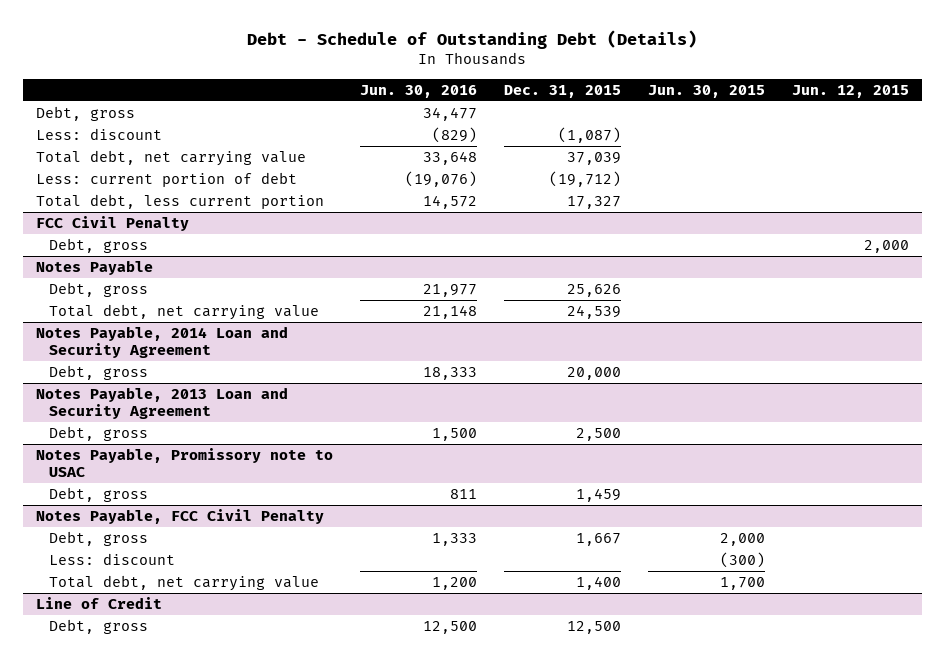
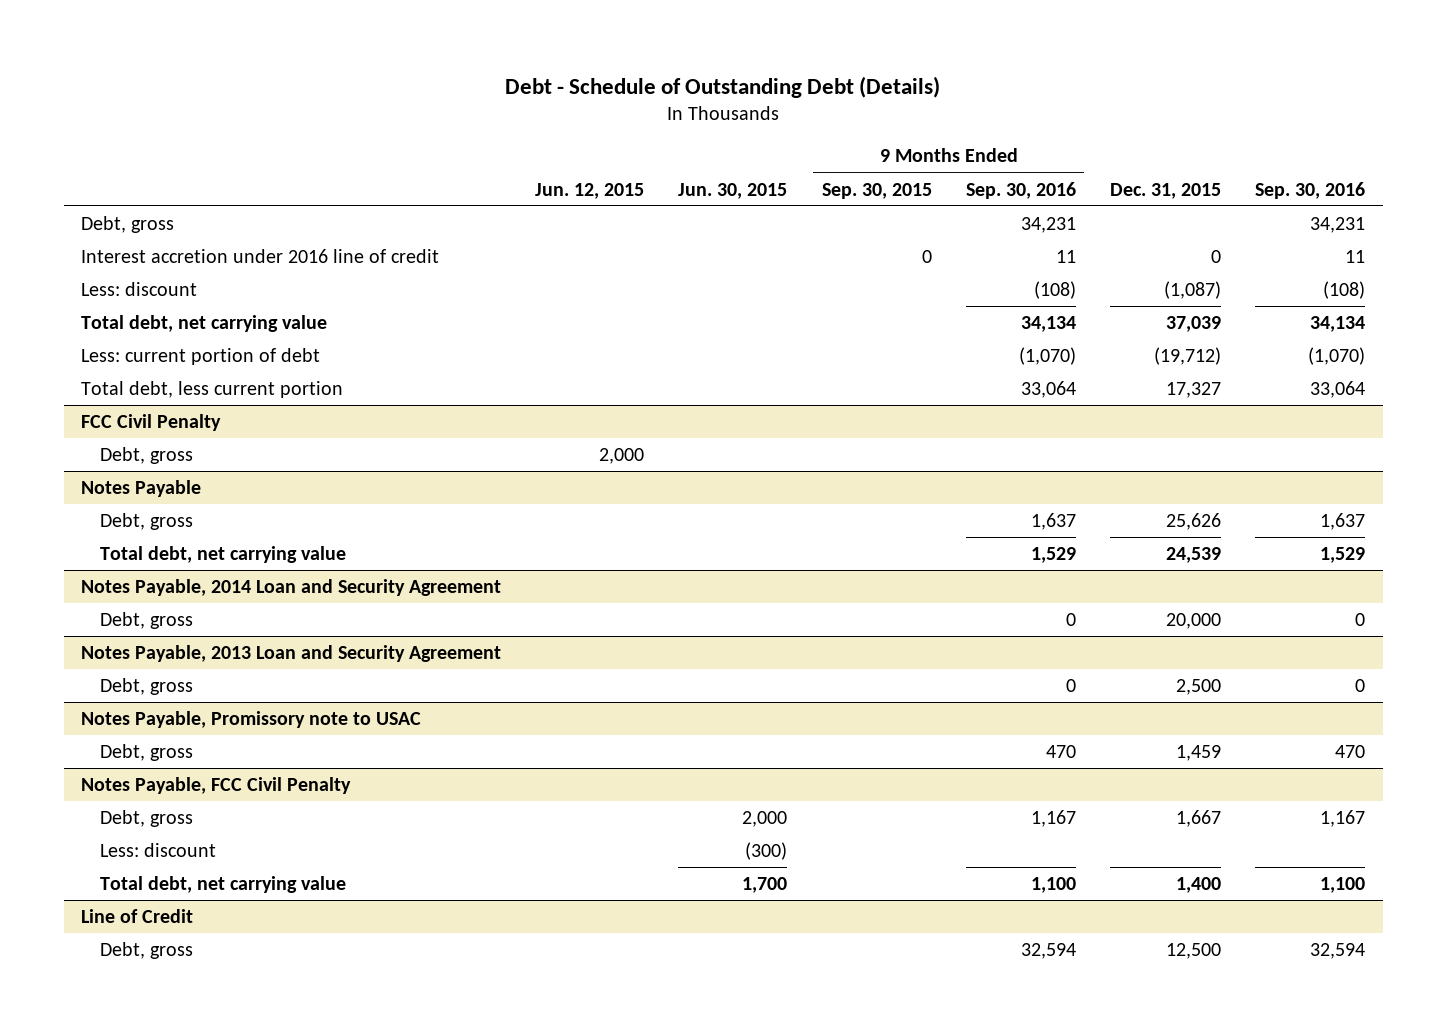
- | Jun. 30, 2016 | Dec. 31, 2015 | Jun. 30, 2015 | Jun. 12, 2015
+ | Jun. 12, 2015 | Jun. 30, 2015 | 9 Months Ended Sep. 30, 2015 | 9 Months Ended Sep. 30, 2016 | Dec. 31, 2015 | Sep. 30, 2016
+ Interest accretion under 2016 line of credit | | | 0 | 11 | 0 | 11

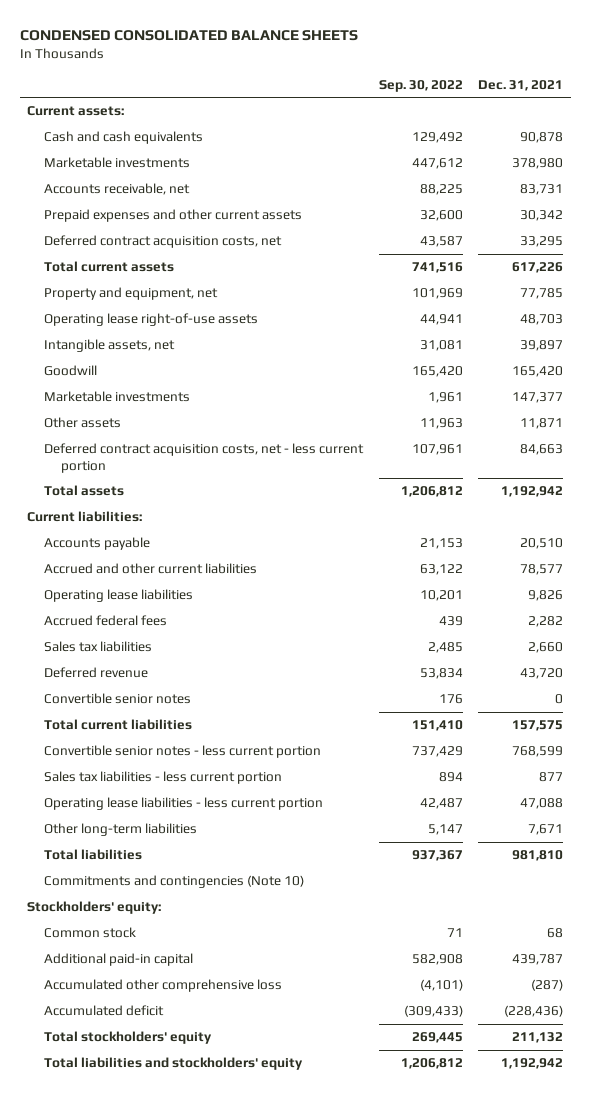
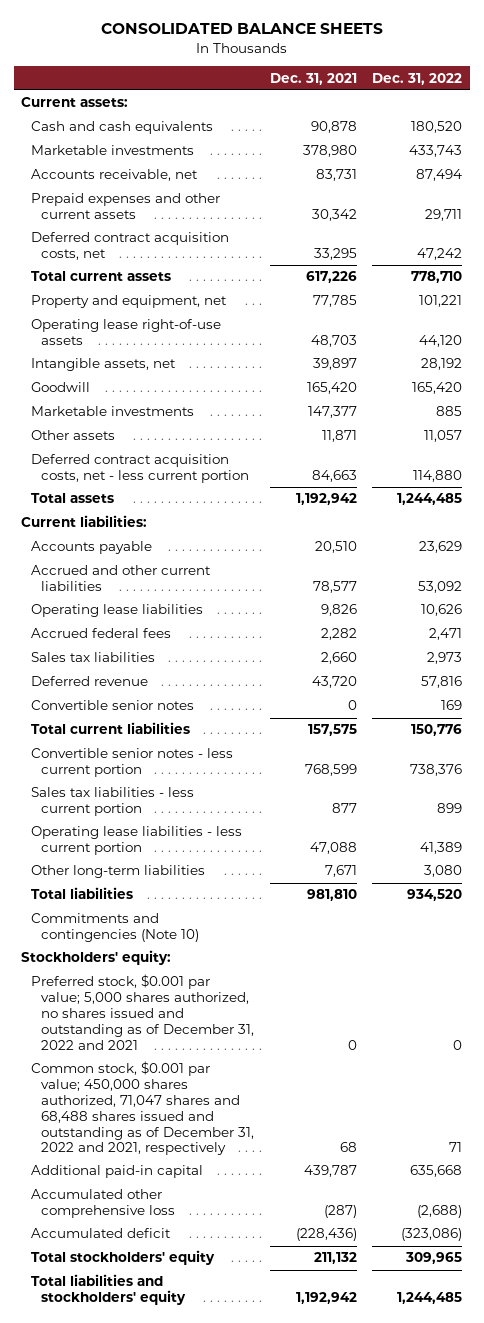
- CONDENSED CONSOLIDATED BALANCE SHEETS
+ CONSOLIDATED BALANCE SHEETS
- | Sep. 30, 2022 | Dec. 31, 2021
+ | Dec. 31, 2021 | Dec. 31, 2022
- Common stock | 71 | 68
+ Preferred stock, $0.001 par value; 5,000 shares authorized, no shares issued and outstanding as of December 31, 2022 and 2021 | 0 | 0
+ Common stock, $0.001 par value; 450,000 shares authorized, 71,047 shares and 68,488 shares issued and outstanding as of December 31, 2022 and 2021, respectively | 68 | 71

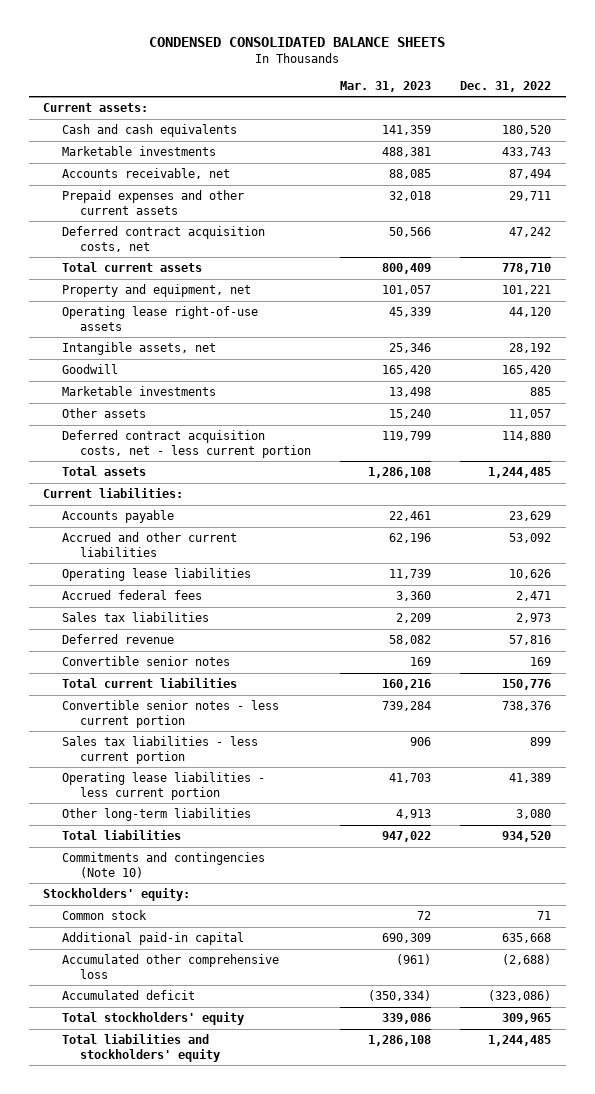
- CONSOLIDATED BALANCE SHEETS
+ CONDENSED CONSOLIDATED BALANCE SHEETS
- | Dec. 31, 2021 | Dec. 31, 2022
+ | Mar. 31, 2023 | Dec. 31, 2022
- Preferred stock, $0.001 par value; 5,000 shares authorized, no shares issued and outstanding as of December 31, 2022 and 2021 | 0 | 0
- Common stock, $0.001 par value; 450,000 shares authorized, 71,047 shares and 68,488 shares issued and outstanding as of December 31, 2022 and 2021, respectively | 68 | 71
+ Common stock | 72 | 71

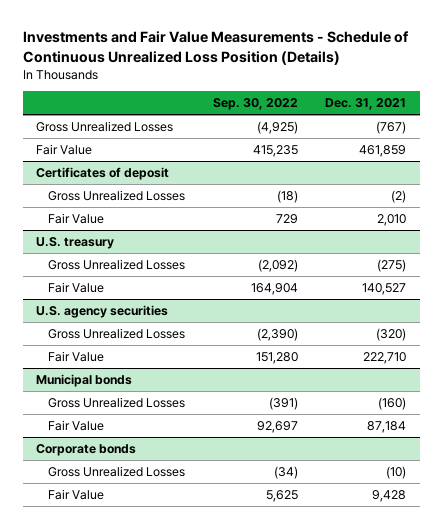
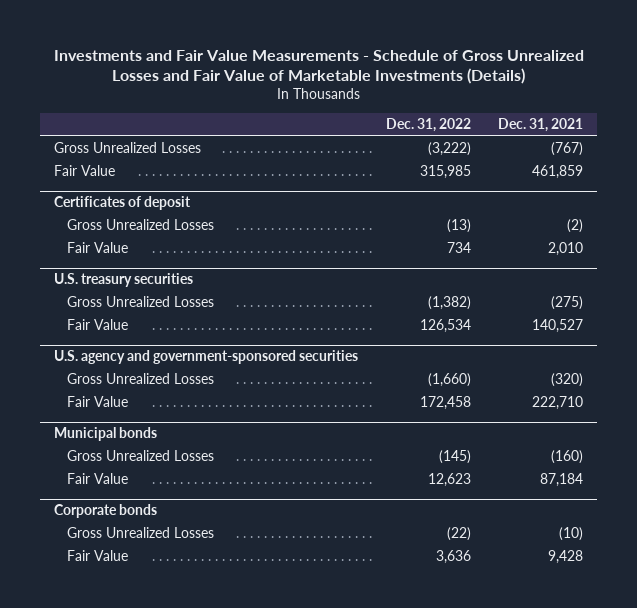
- Investments and Fair Value Measurements - Schedule of Continuous Unrealized Loss Position (Details)
+ Investments and Fair Value Measurements - Schedule of Gross Unrealized Losses and Fair Value of Marketable Investments (Details)
- | Sep. 30, 2022 | Dec. 31, 2021
+ | Dec. 31, 2022 | Dec. 31, 2021
- U.S. treasury
+ U.S. treasury securities
- U.S. agency securities
+ U.S. agency and government-sponsored securities

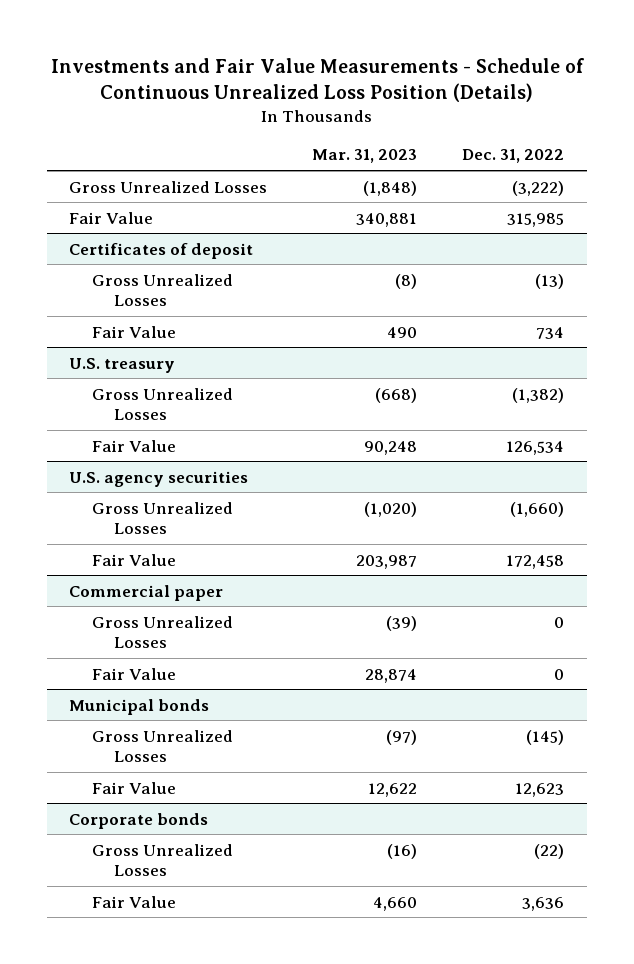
- Investments and Fair Value Measurements - Schedule of Gross Unrealized Losses and Fair Value of Marketable Investments (Details)
+ Investments and Fair Value Measurements - Schedule of Continuous Unrealized Loss Position (Details)
- | Dec. 31, 2022 | Dec. 31, 2021
+ | Mar. 31, 2023 | Dec. 31, 2022
- U.S. treasury securities
+ U.S. treasury
- U.S. agency and government-sponsored securities
+ U.S. agency securities
+ Commercial paper
+ Gross Unrealized Losses | (39) | 0
+ Fair Value | 28,874 | 0

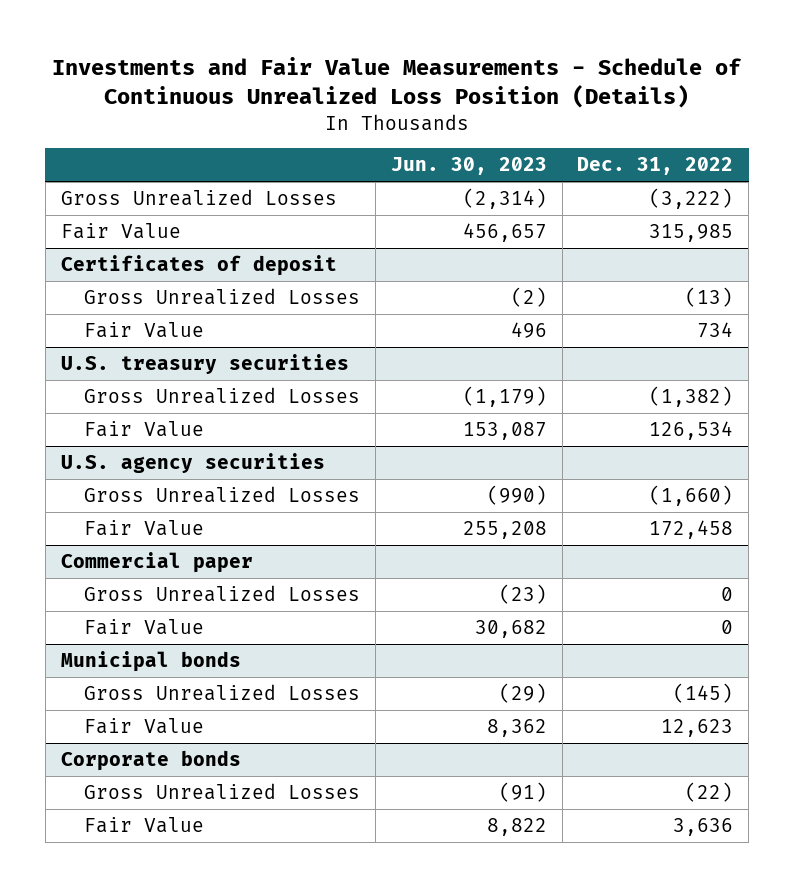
- | Mar. 31, 2023 | Dec. 31, 2022
+ | Jun. 30, 2023 | Dec. 31, 2022
- U.S. treasury
+ U.S. treasury securities

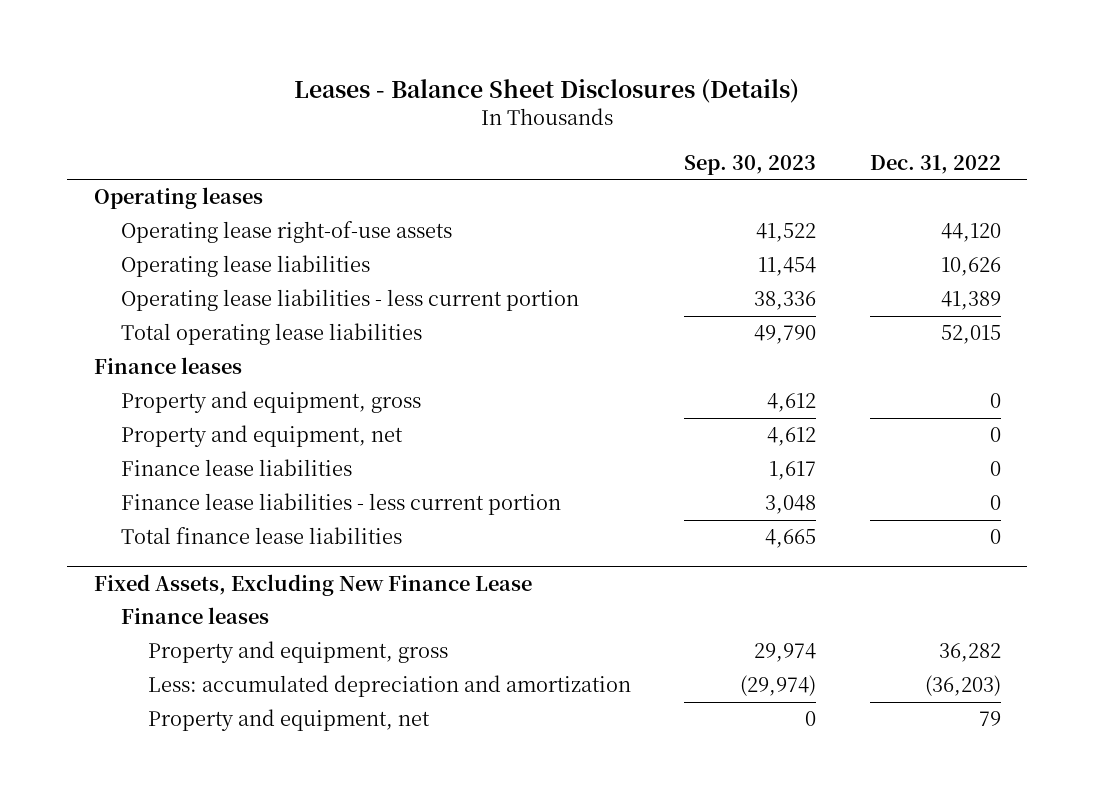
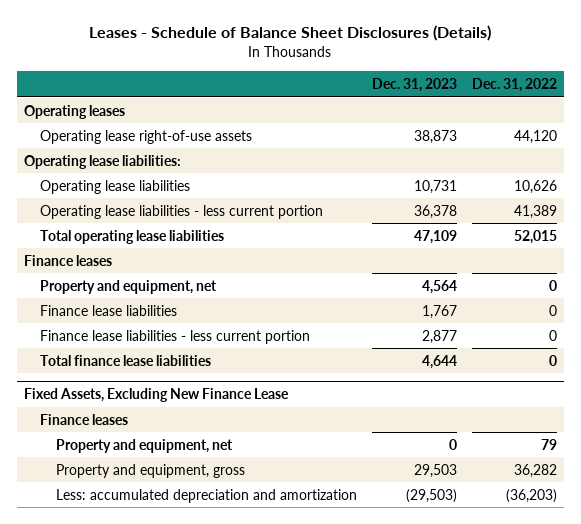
- Leases - Balance Sheet Disclosures (Details)
+ Leases - Schedule of Balance Sheet Disclosures (Details)
- | Sep. 30, 2023 | Dec. 31, 2022
+ | Dec. 31, 2023 | Dec. 31, 2022
+ Operating lease liabilities:
- Property and equipment, gross | 4,612 | 0
@ Fixed Assets, Excluding New Finance Lease
moved up: Property and equipment, net | 0 | 79

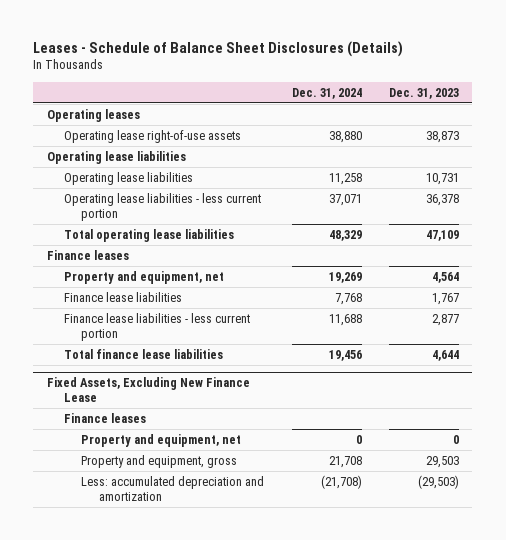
- | Dec. 31, 2023 | Dec. 31, 2022
+ | Dec. 31, 2024 | Dec. 31, 2023
- Operating lease liabilities:
+ Operating lease liabilities

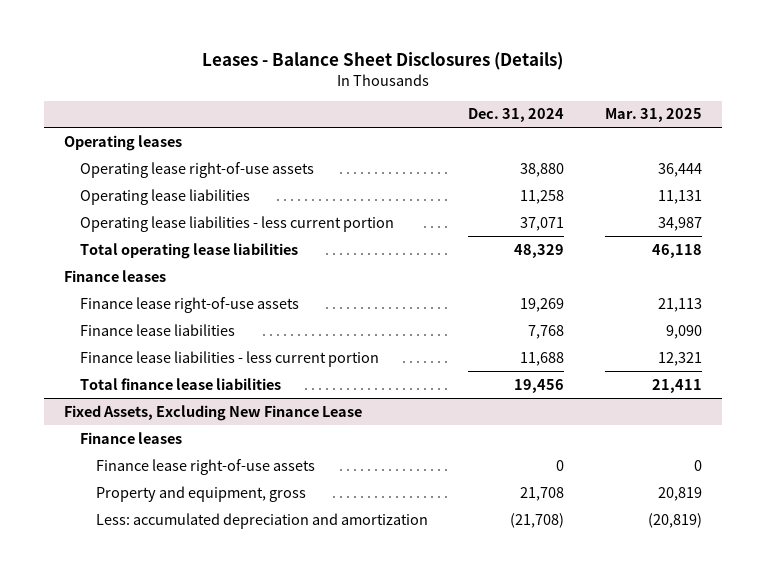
- Leases - Schedule of Balance Sheet Disclosures (Details)
+ Leases - Balance Sheet Disclosures (Details)
- | Dec. 31, 2024 | Dec. 31, 2023
+ | Dec. 31, 2024 | Mar. 31, 2025
- Operating lease liabilities
- Property and equipment, net | 19,269 | 4,564
+ Finance lease right-of-use assets | 19,269 | 21,113
@ Fixed Assets, Excluding New Finance Lease
- Property and equipment, net | 0 | 0
+ Finance lease right-of-use assets | 0 | 0

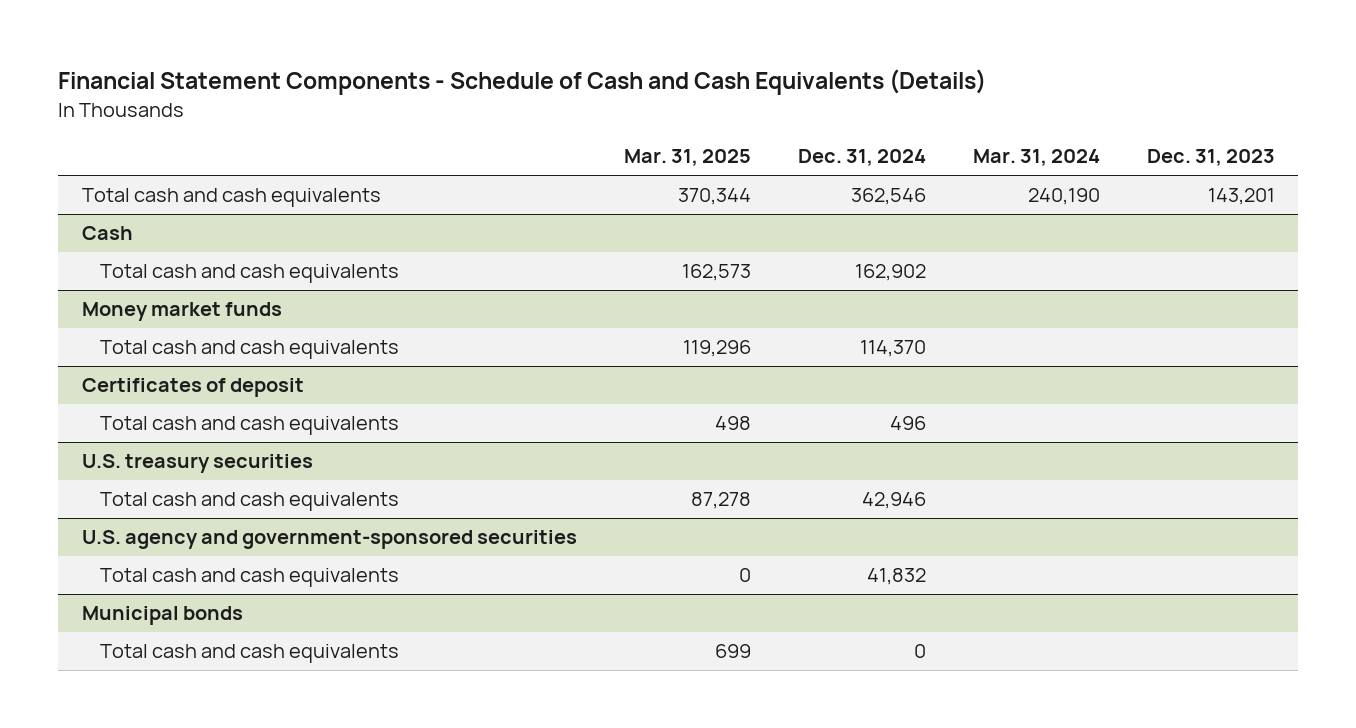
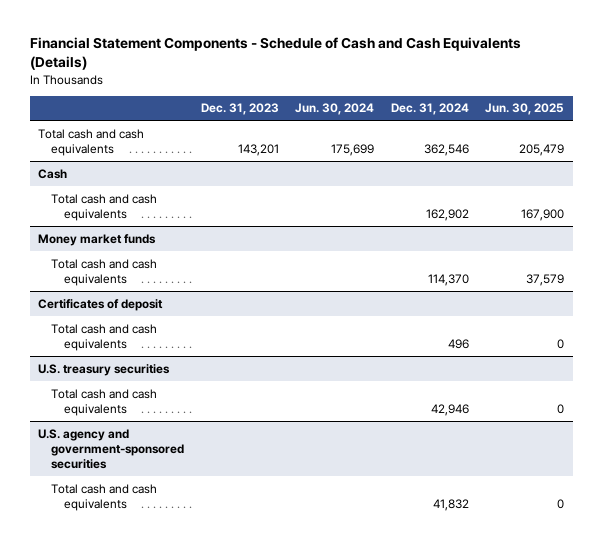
- | Mar. 31, 2025 | Dec. 31, 2024 | Mar. 31, 2024 | Dec. 31, 2023
+ | Dec. 31, 2023 | Jun. 30, 2024 | Dec. 31, 2024 | Jun. 30, 2025
- Municipal bonds
- Total cash and cash equivalents | 699 | 0 | |

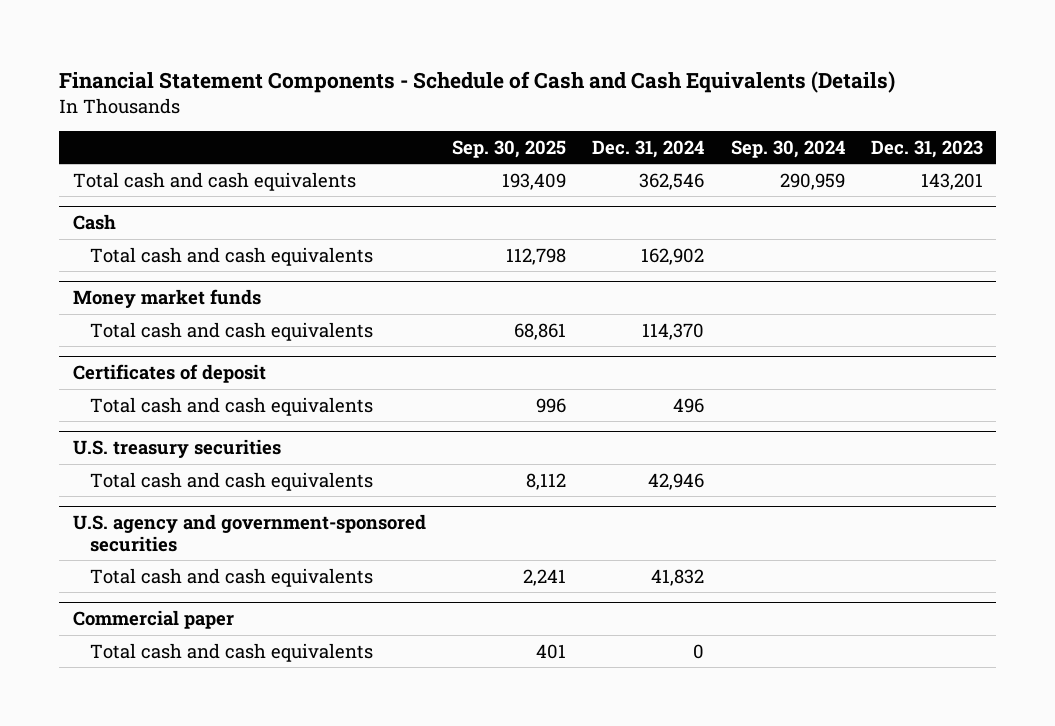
- | Dec. 31, 2023 | Jun. 30, 2024 | Dec. 31, 2024 | Jun. 30, 2025
+ | Sep. 30, 2025 | Dec. 31, 2024 | Sep. 30, 2024 | Dec. 31, 2023
+ Commercial paper
+ Total cash and cash equivalents | 401 | 0 | |

